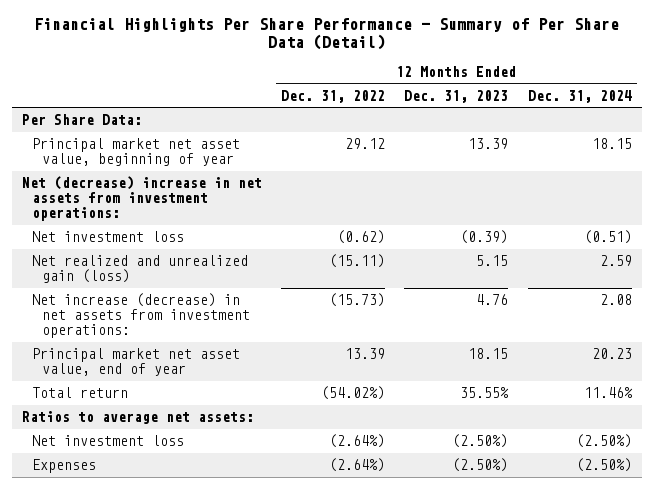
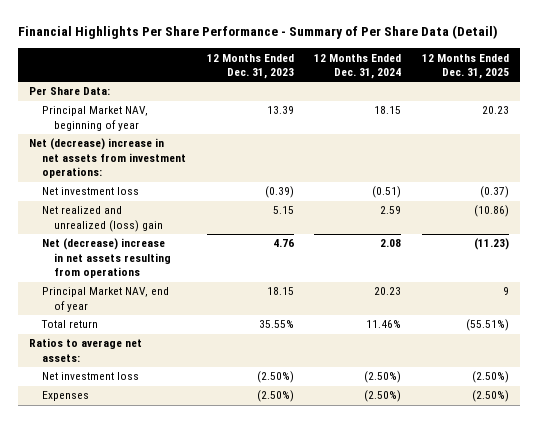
- | 12 Months Ended Dec. 31, 2022 | 12 Months Ended Dec. 31, 2023 | 12 Months Ended Dec. 31, 2024
+ | 12 Months Ended Dec. 31, 2023 | 12 Months Ended Dec. 31, 2024 | 12 Months Ended Dec. 31, 2025
- Principal market net asset value, beginning of year | 29.12 | 13.39 | 18.15
+ Principal Market NAV, beginning of year | 13.39 | 18.15 | 20.23
- Net realized and unrealized gain (loss) | (15.11) | 5.15 | 2.59
- Net increase (decrease) in net assets from investment operations: | (15.73) | 4.76 | 2.08
- Principal market net asset value, end of year | 13.39 | 18.15 | 20.23
+ Net realized and unrealized (loss) gain | 5.15 | 2.59 | (10.86)
+ Net (decrease) increase in net assets resulting from operations | 4.76 | 2.08 | (11.23)
+ Principal Market NAV, end of year | 18.15 | 20.23 | 9

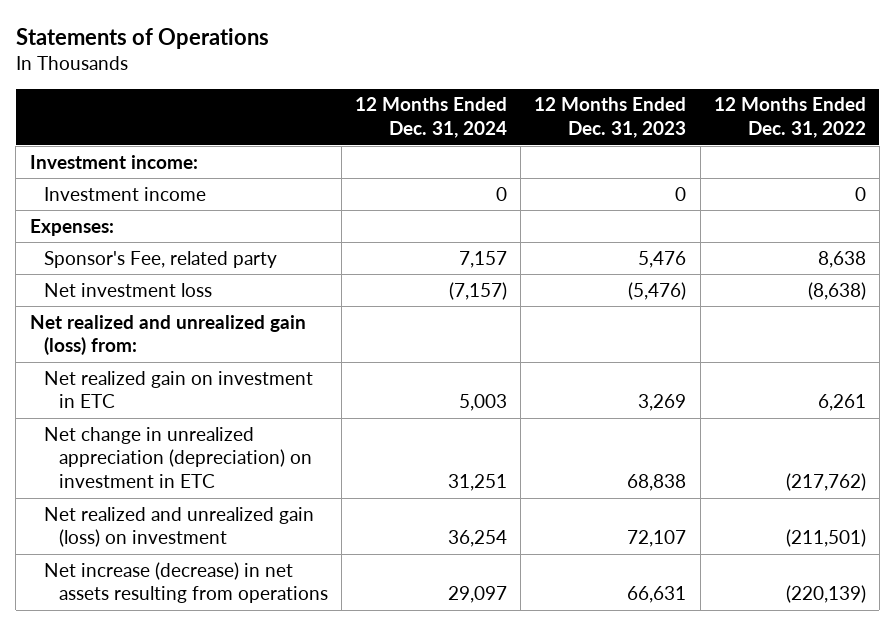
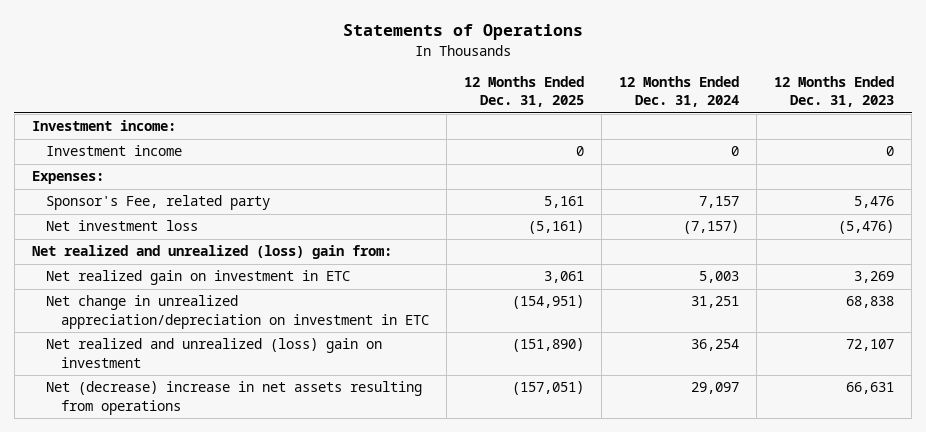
- | 12 Months Ended Dec. 31, 2024 | 12 Months Ended Dec. 31, 2023 | 12 Months Ended Dec. 31, 2022
+ | 12 Months Ended Dec. 31, 2025 | 12 Months Ended Dec. 31, 2024 | 12 Months Ended Dec. 31, 2023
- Net realized and unrealized gain (loss) from:
+ Net realized and unrealized (loss) gain from:
- Net change in unrealized appreciation (depreciation) on investment in ETC | 31,251 | 68,838 | (217,762)
- Net realized and unrealized gain (loss) on investment | 36,254 | 72,107 | (211,501)
- Net increase (decrease) in net assets resulting from operations | 29,097 | 66,631 | (220,139)
+ Net change in unrealized appreciation/depreciation on investment in ETC | (154,951) | 31,251 | 68,838
+ Net realized and unrealized (loss) gain on investment | (151,890) | 36,254 | 72,107
+ Net (decrease) increase in net assets resulting from operations | (157,051) | 29,097 | 66,631

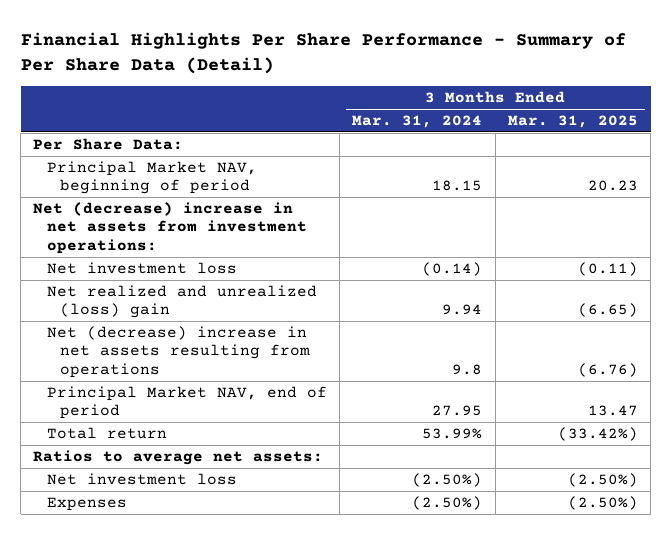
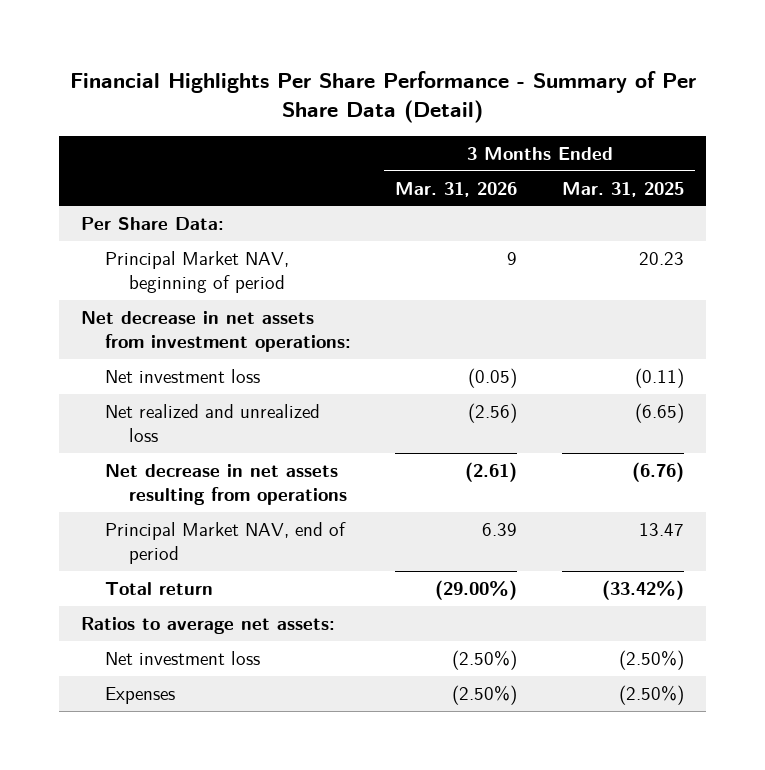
- | 3 Months Ended Mar. 31, 2024 | 3 Months Ended Mar. 31, 2025
+ | 3 Months Ended Mar. 31, 2026 | 3 Months Ended Mar. 31, 2025
- Net (decrease) increase in net assets from investment operations:
+ Net decrease in net assets from investment operations:
- Net realized and unrealized (loss) gain | 9.94 | (6.65)
- Net (decrease) increase in net assets resulting from operations | 9.8 | (6.76)
+ Net realized and unrealized loss | (2.56) | (6.65)
+ Net decrease in net assets resulting from operations | (2.61) | (6.76)

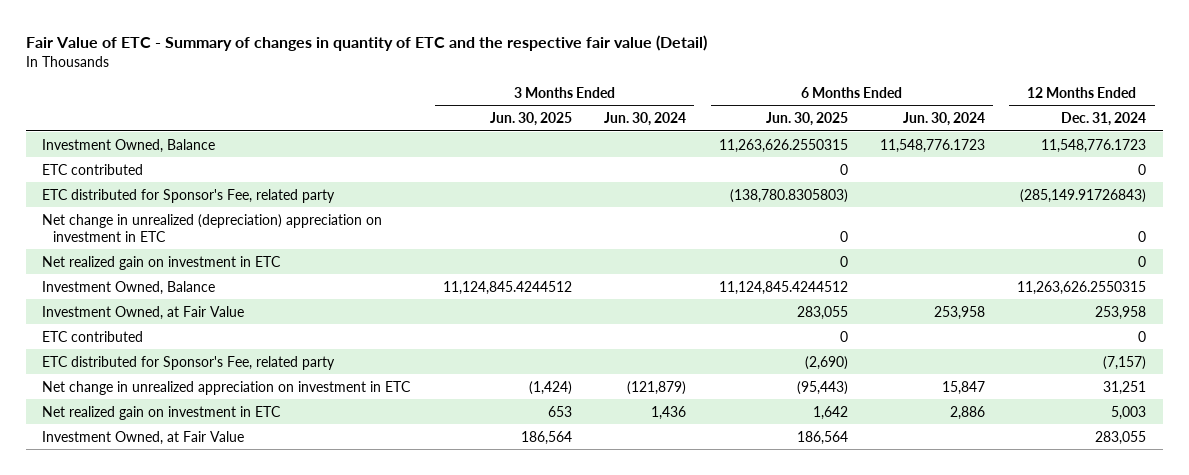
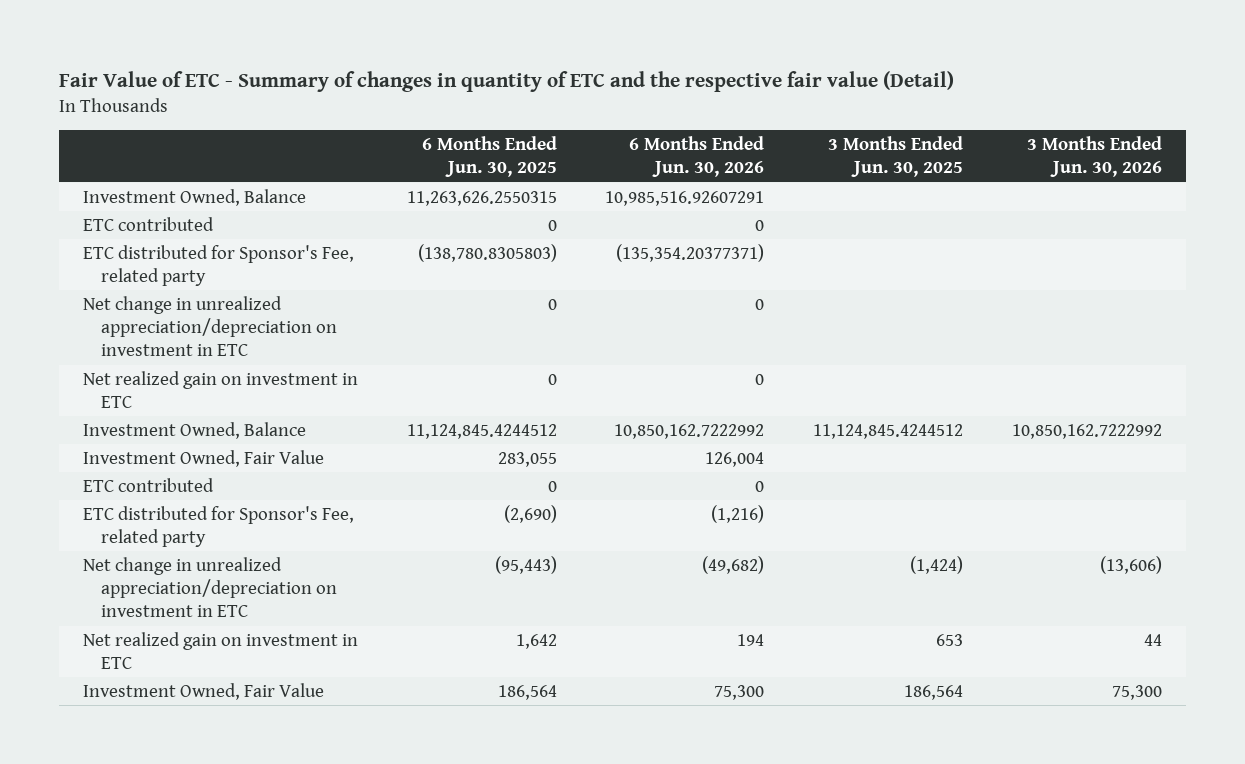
- | 3 Months Ended Jun. 30, 2025 | 3 Months Ended Jun. 30, 2024 | 6 Months Ended Jun. 30, 2025 | 6 Months Ended Jun. 30, 2024 | 12 Months Ended Dec. 31, 2024
+ | 6 Months Ended Jun. 30, 2025 | 6 Months Ended Jun. 30, 2026 | 3 Months Ended Jun. 30, 2025 | 3 Months Ended Jun. 30, 2026
- Net change in unrealized (depreciation) appreciation on investment in ETC | | | 0 | | 0
+ Net change in unrealized appreciation/depreciation on investment in ETC | 0 | 0 | |
- Investment Owned, at Fair Value | | | 283,055 | 253,958 | 253,958
+ Investment Owned, Fair Value | 283,055 | 126,004 | |
- Net change in unrealized appreciation on investment in ETC | (1,424) | (121,879) | (95,443) | 15,847 | 31,251
+ Net change in unrealized appreciation/depreciation on investment in ETC | (95,443) | (49,682) | (1,424) | (13,606)
- Investment Owned, at Fair Value | 186,564 | | 186,564 | | 283,055
+ Investment Owned, Fair Value | 186,564 | 75,300 | 186,564 | 75,300

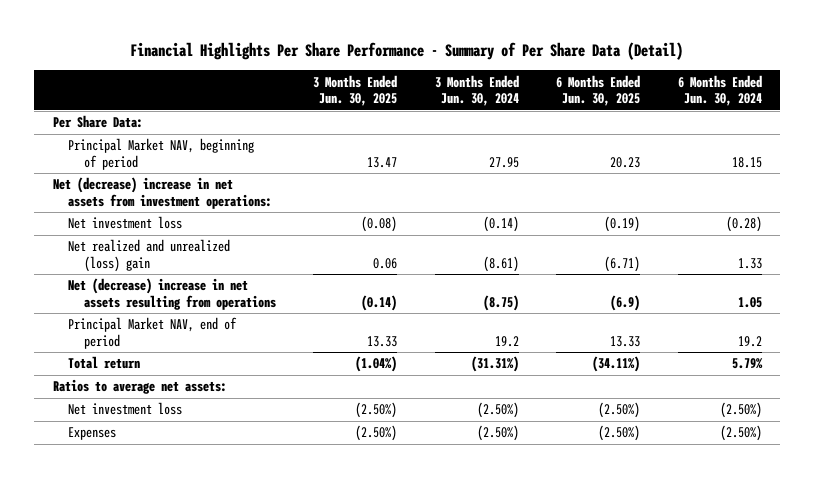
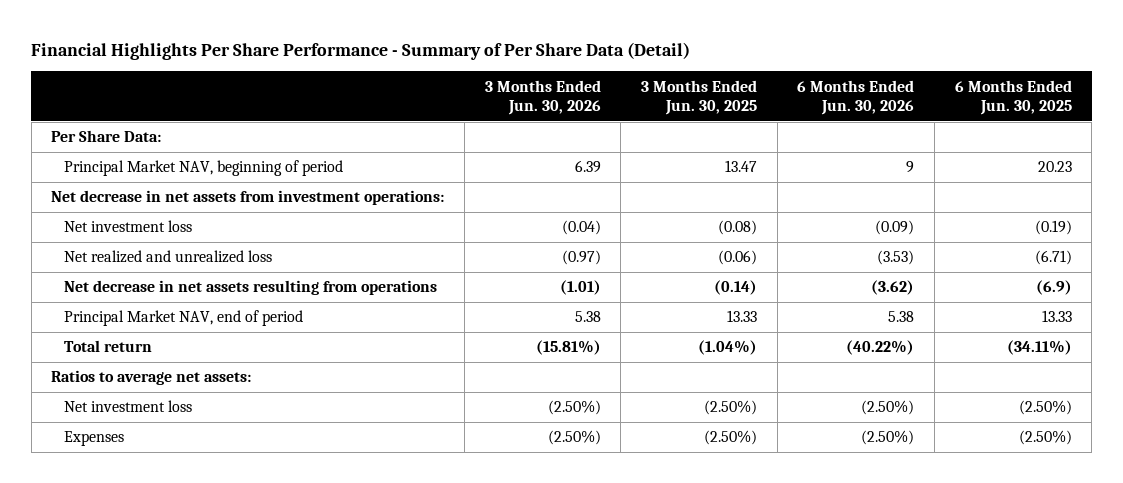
- | 3 Months Ended Jun. 30, 2025 | 3 Months Ended Jun. 30, 2024 | 6 Months Ended Jun. 30, 2025 | 6 Months Ended Jun. 30, 2024
+ | 3 Months Ended Jun. 30, 2026 | 3 Months Ended Jun. 30, 2025 | 6 Months Ended Jun. 30, 2026 | 6 Months Ended Jun. 30, 2025
- Net (decrease) increase in net assets from investment operations:
+ Net decrease in net assets from investment operations:
- Net realized and unrealized (loss) gain | 0.06 | (8.61) | (6.71) | 1.33
- Net (decrease) increase in net assets resulting from operations | (0.14) | (8.75) | (6.9) | 1.05
+ Net realized and unrealized loss | (0.97) | (0.06) | (3.53) | (6.71)
+ Net decrease in net assets resulting from operations | (1.01) | (0.14) | (3.62) | (6.9)

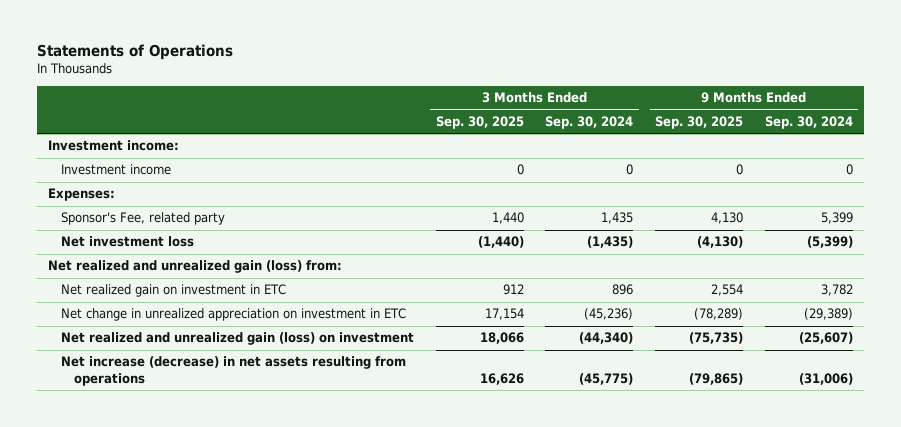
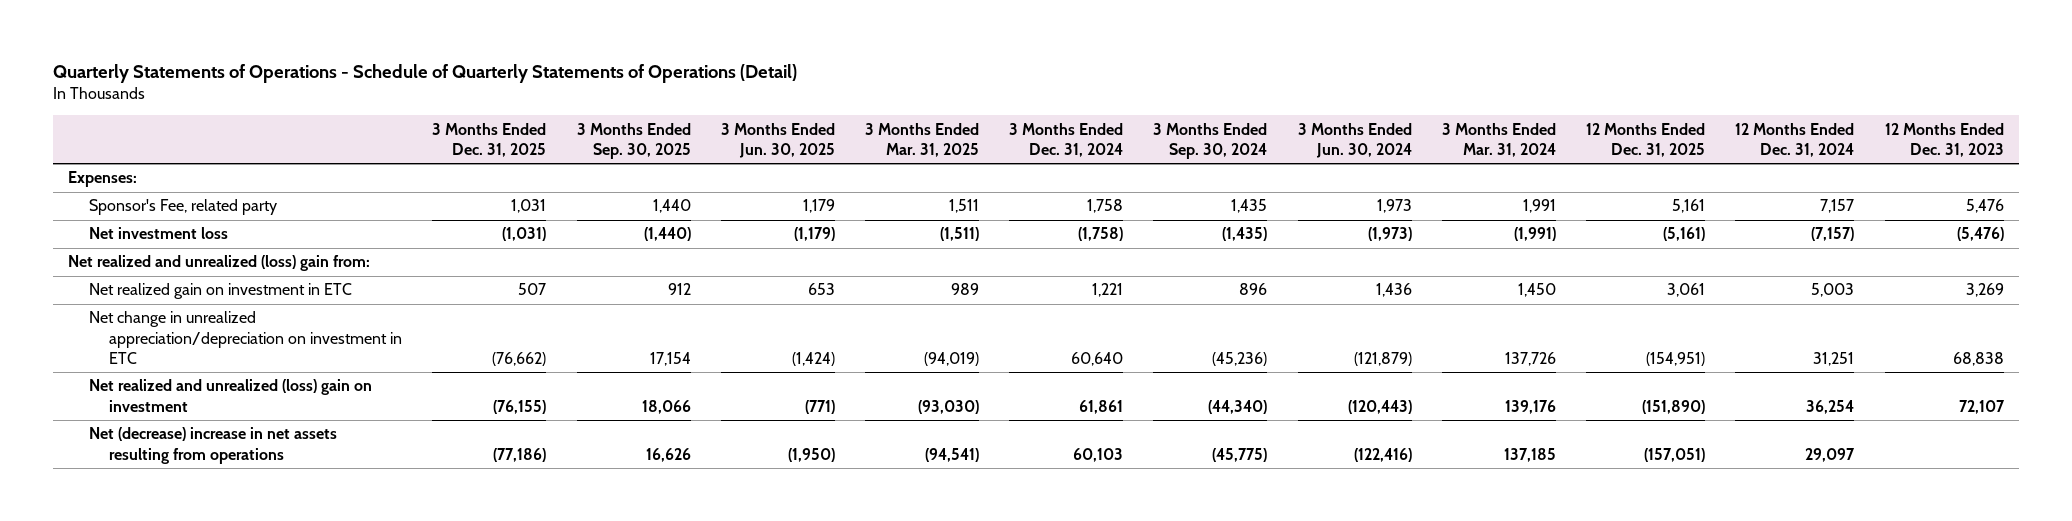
- Statements of Operations
+ Quarterly Statements of Operations - Schedule of Quarterly Statements of Operations (Detail)
- | 3 Months Ended Sep. 30, 2025 | 3 Months Ended Sep. 30, 2024 | 9 Months Ended Sep. 30, 2025 | 9 Months Ended Sep. 30, 2024
+ | 3 Months Ended Dec. 31, 2025 | 3 Months Ended Sep. 30, 2025 | 3 Months Ended Jun. 30, 2025 | 3 Months Ended Mar. 31, 2025 | 3 Months Ended Dec. 31, 2024 | 3 Months Ended Sep. 30, 2024 | 3 Months Ended Jun. 30, 2024 | 3 Months Ended Mar. 31, 2024 | 12 Months Ended Dec. 31, 2025 | 12 Months Ended Dec. 31, 2024 | 12 Months Ended Dec. 31, 2023
- Investment income:
- Investment income | 0 | 0 | 0 | 0
- Net realized and unrealized gain (loss) from:
+ Net realized and unrealized (loss) gain from:
- Net change in unrealized appreciation on investment in ETC | 17,154 | (45,236) | (78,289) | (29,389)
- Net realized and unrealized gain (loss) on investment | 18,066 | (44,340) | (75,735) | (25,607)
- Net increase (decrease) in net assets resulting from operations | 16,626 | (45,775) | (79,865) | (31,006)
+ Net change in unrealized appreciation/depreciation on investment in ETC | (76,662) | 17,154 | (1,424) | (94,019) | 60,640 | (45,236) | (121,879) | 137,726 | (154,951) | 31,251 | 68,838
+ Net realized and unrealized (loss) gain on investment | (76,155) | 18,066 | (771) | (93,030) | 61,861 | (44,340) | (120,443) | 139,176 | (151,890) | 36,254 | 72,107
+ Net (decrease) increase in net assets resulting from operations | (77,186) | 16,626 | (1,950) | (94,541) | 60,103 | (45,775) | (122,416) | 137,185 | (157,051) | 29,097 |

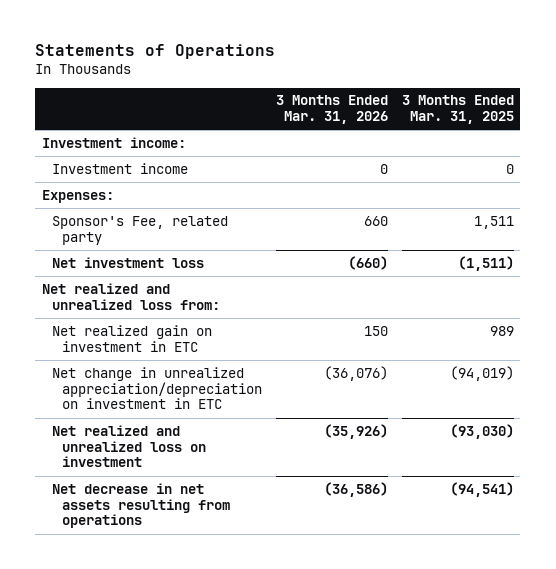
- Quarterly Statements of Operations - Schedule of Quarterly Statements of Operations (Detail)
+ Statements of Operations
- | 3 Months Ended Dec. 31, 2025 | 3 Months Ended Sep. 30, 2025 | 3 Months Ended Jun. 30, 2025 | 3 Months Ended Mar. 31, 2025 | 3 Months Ended Dec. 31, 2024 | 3 Months Ended Sep. 30, 2024 | 3 Months Ended Jun. 30, 2024 | 3 Months Ended Mar. 31, 2024 | 12 Months Ended Dec. 31, 2025 | 12 Months Ended Dec. 31, 2024 | 12 Months Ended Dec. 31, 2023
+ | 3 Months Ended Mar. 31, 2026 | 3 Months Ended Mar. 31, 2025
+ Investment income:
+ Investment income | 0 | 0
- Net realized and unrealized (loss) gain from:
+ Net realized and unrealized loss from:
- Net realized and unrealized (loss) gain on investment | (76,155) | 18,066 | (771) | (93,030) | 61,861 | (44,340) | (120,443) | 139,176 | (151,890) | 36,254 | 72,107
- Net (decrease) increase in net assets resulting from operations | (77,186) | 16,626 | (1,950) | (94,541) | 60,103 | (45,775) | (122,416) | 137,185 | (157,051) | 29,097 |
+ Net realized and unrealized loss on investment | (35,926) | (93,030)
+ Net decrease in net assets resulting from operations | (36,586) | (94,541)

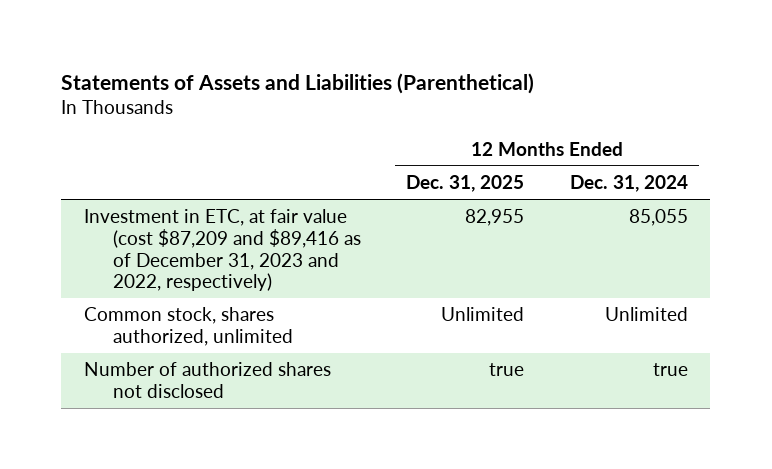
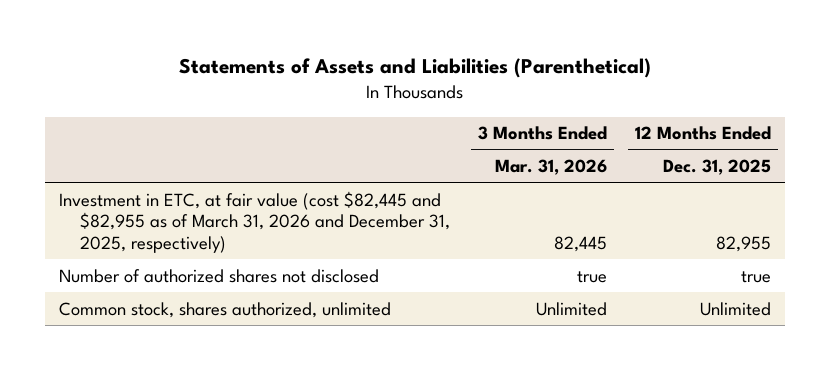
- | 12 Months Ended Dec. 31, 2025 | 12 Months Ended Dec. 31, 2024
+ | 3 Months Ended Mar. 31, 2026 | 12 Months Ended Dec. 31, 2025
- Investment in ETC, at fair value (cost $87,209 and $89,416 as of December 31, 2023 and 2022, respectively) | 82,955 | 85,055
+ Investment in ETC, at fair value (cost $82,445 and $82,955 as of March 31, 2026 and December 31, 2025, respectively) | 82,445 | 82,955
moved down: Common stock, shares authorized, unlimited | Unlimited | Unlimited

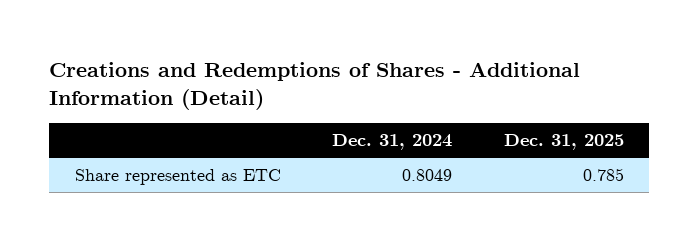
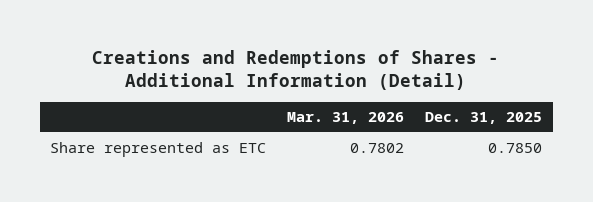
- | Dec. 31, 2024 | Dec. 31, 2025
+ | Mar. 31, 2026 | Dec. 31, 2025
- Share represented as ETC | 0.8049 | 0.785
+ Share represented as ETC | 0.7802 | 0.7850

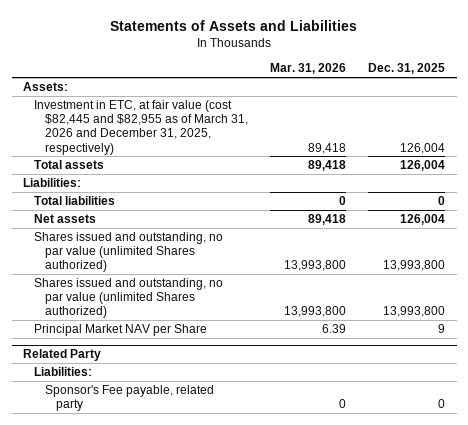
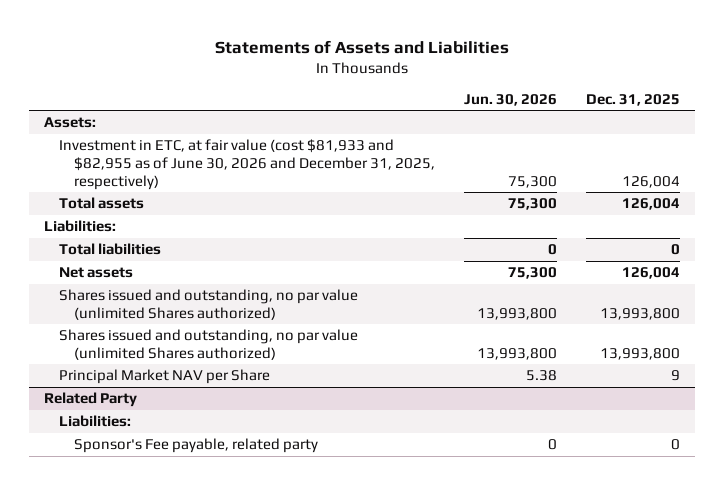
- | Mar. 31, 2026 | Dec. 31, 2025
+ | Jun. 30, 2026 | Dec. 31, 2025
- Investment in ETC, at fair value (cost $82,445 and $82,955 as of March 31, 2026 and December 31, 2025, respectively) | 89,418 | 126,004
+ Investment in ETC, at fair value (cost $81,933 and $82,955 as of June 30, 2026 and December 31, 2025, respectively) | 75,300 | 126,004

